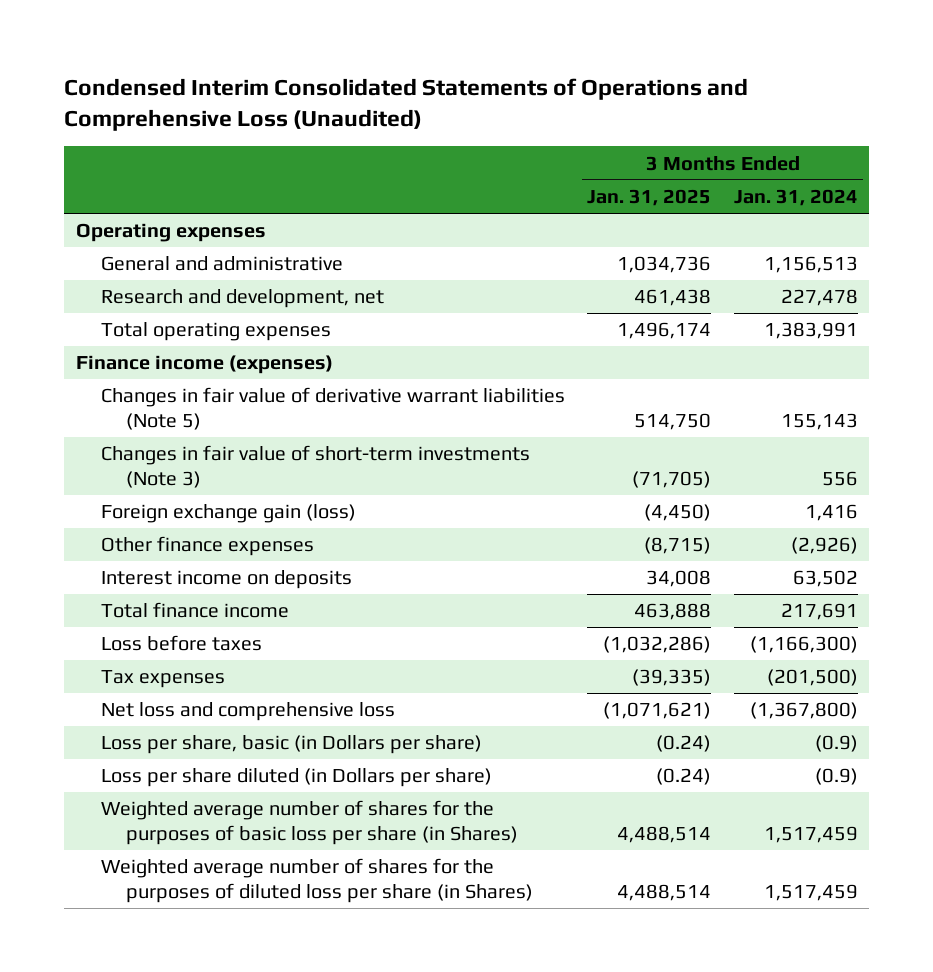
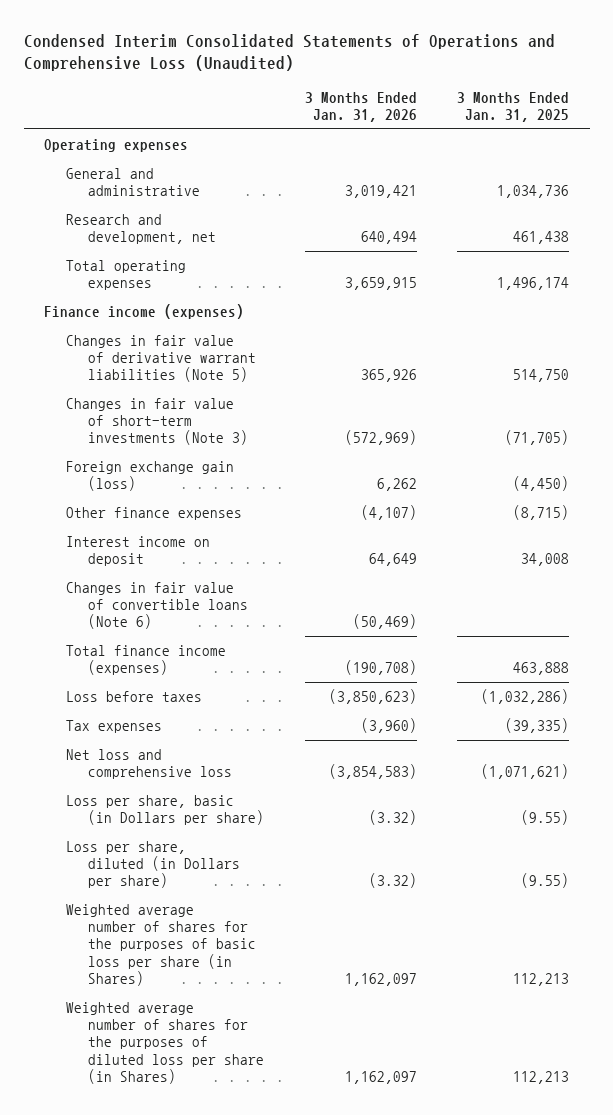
- | 3 Months Ended Jan. 31, 2025 | 3 Months Ended Jan. 31, 2024
+ | 3 Months Ended Jan. 31, 2026 | 3 Months Ended Jan. 31, 2025
- Interest income on deposits | 34,008 | 63,502
- Total finance income | 463,888 | 217,691
+ Interest income on deposit | 64,649 | 34,008
+ Changes in fair value of convertible loans (Note 6) | (50,469) |
+ Total finance income (expenses) | (190,708) | 463,888
- Loss per share, basic (in Dollars per share) | (0.24) | (0.9)
- Loss per share diluted (in Dollars per share) | (0.24) | (0.9)
- Weighted average number of shares for the purposes of basic loss per share (in Shares) | 4,488,514 | 1,517,459
- Weighted average number of shares for the purposes of diluted loss per share (in Shares) | 4,488,514 | 1,517,459
+ Loss per share, basic (in Dollars per share) | (3.32) | (9.55)
+ Loss per share, diluted (in Dollars per share) | (3.32) | (9.55)
+ Weighted average number of shares for the purposes of basic loss per share (in Shares) | 1,162,097 | 112,213
+ Weighted average number of shares for the purposes of diluted loss per share (in Shares) | 1,162,097 | 112,213

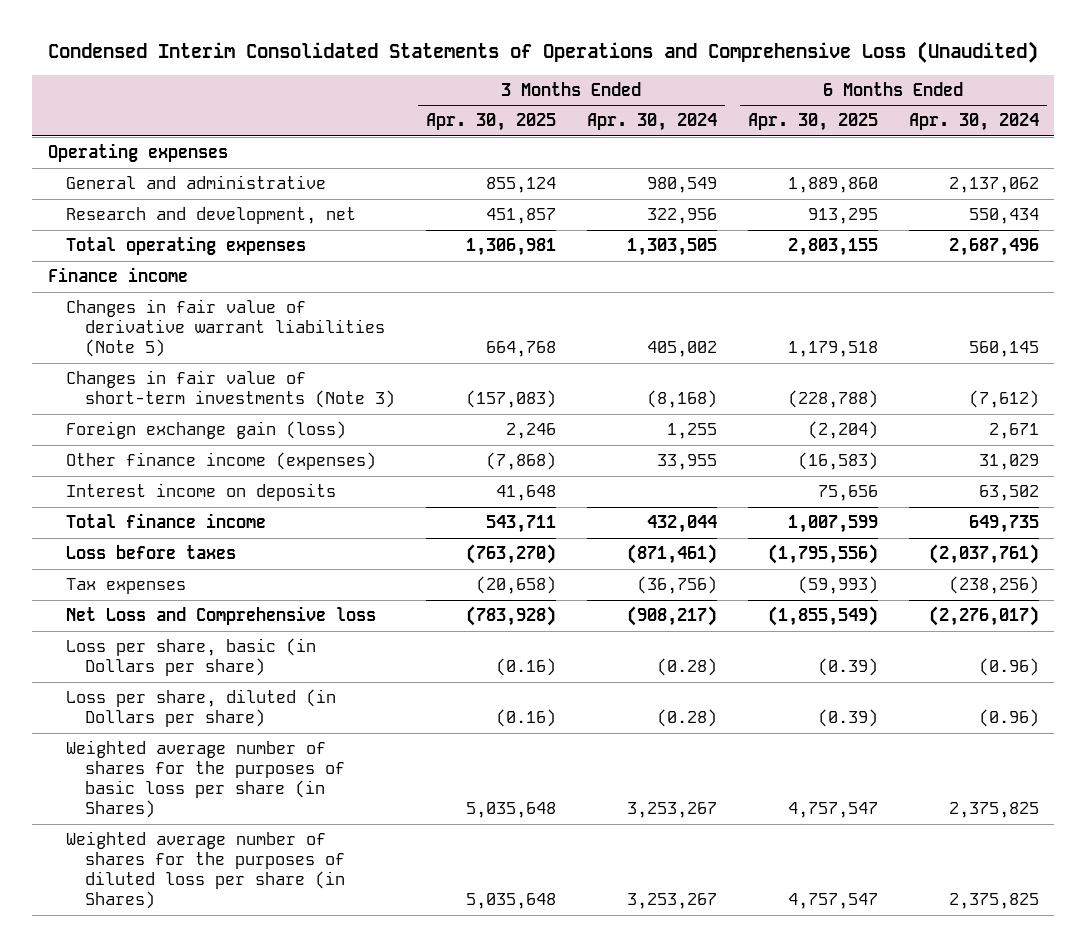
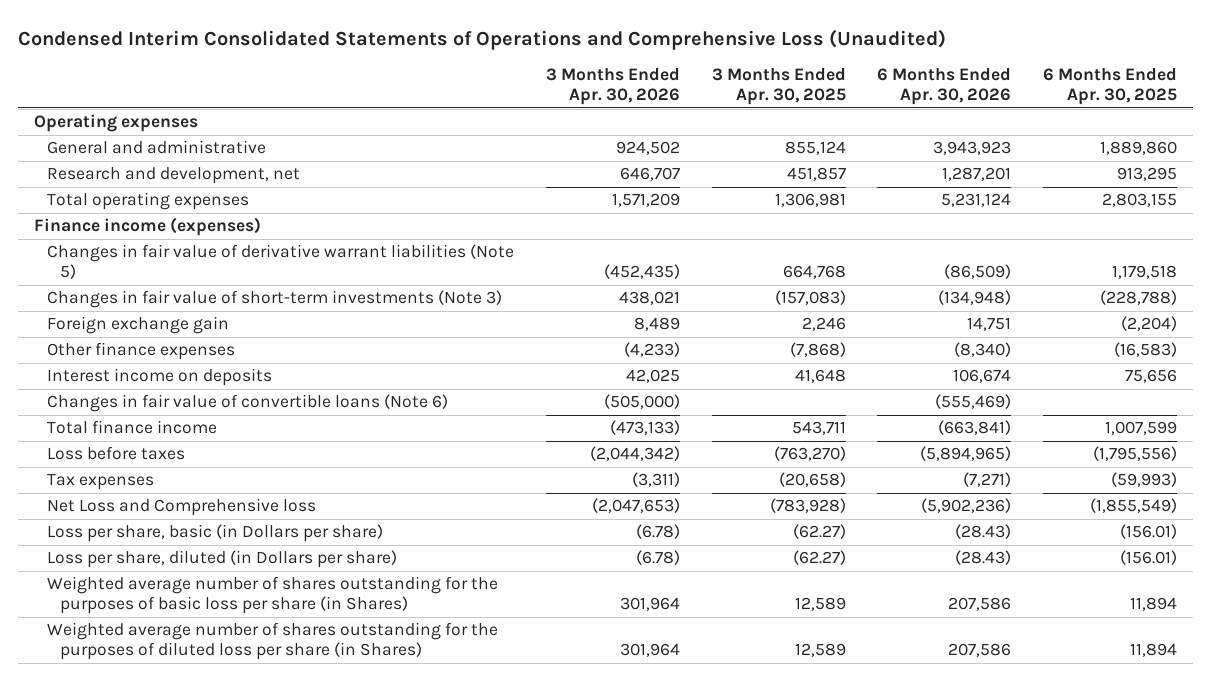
- | 3 Months Ended Apr. 30, 2025 | 3 Months Ended Apr. 30, 2024 | 6 Months Ended Apr. 30, 2025 | 6 Months Ended Apr. 30, 2024
+ | 3 Months Ended Apr. 30, 2026 | 3 Months Ended Apr. 30, 2025 | 6 Months Ended Apr. 30, 2026 | 6 Months Ended Apr. 30, 2025
- Finance income
+ Finance income (expenses)
- Foreign exchange gain (loss) | 2,246 | 1,255 | (2,204) | 2,671
- Other finance income (expenses) | (7,868) | 33,955 | (16,583) | 31,029
+ Foreign exchange gain | 8,489 | 2,246 | 14,751 | (2,204)
+ Other finance expenses | (4,233) | (7,868) | (8,340) | (16,583)
+ Changes in fair value of convertible loans (Note 6) | (505,000) | | (555,469) |
- Loss per share, basic (in Dollars per share) | (0.16) | (0.28) | (0.39) | (0.96)
- Loss per share, diluted (in Dollars per share) | (0.16) | (0.28) | (0.39) | (0.96)
- Weighted average number of shares for the purposes of basic loss per share (in Shares) | 5,035,648 | 3,253,267 | 4,757,547 | 2,375,825
- Weighted average number of shares for the purposes of diluted loss per share (in Shares) | 5,035,648 | 3,253,267 | 4,757,547 | 2,375,825
+ Loss per share, basic (in Dollars per share) | (6.78) | (62.27) | (28.43) | (156.01)
+ Loss per share, diluted (in Dollars per share) | (6.78) | (62.27) | (28.43) | (156.01)
+ Weighted average number of shares outstanding for the purposes of basic loss per share (in Shares) | 301,964 | 12,589 | 207,586 | 11,894
+ Weighted average number of shares outstanding for the purposes of diluted loss per share (in Shares) | 301,964 | 12,589 | 207,586 | 11,894

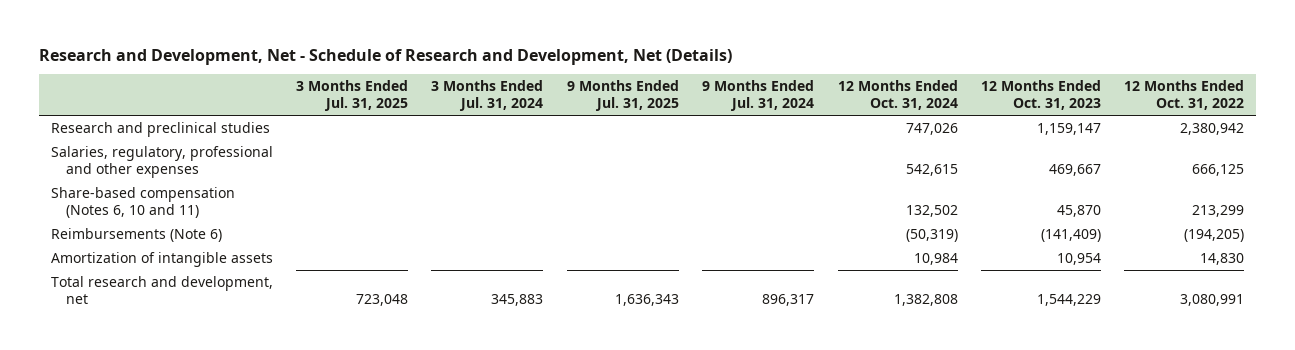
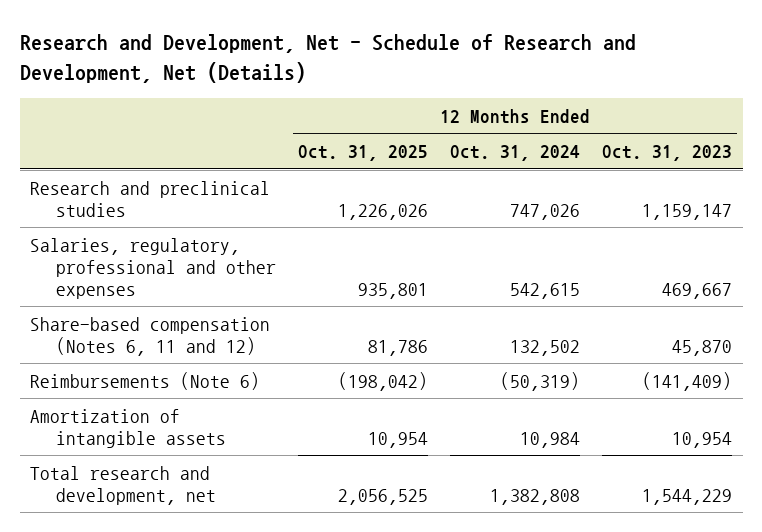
- | 3 Months Ended Jul. 31, 2025 | 3 Months Ended Jul. 31, 2024 | 9 Months Ended Jul. 31, 2025 | 9 Months Ended Jul. 31, 2024 | 12 Months Ended Oct. 31, 2024 | 12 Months Ended Oct. 31, 2023 | 12 Months Ended Oct. 31, 2022
+ | 12 Months Ended Oct. 31, 2025 | 12 Months Ended Oct. 31, 2024 | 12 Months Ended Oct. 31, 2023
- Share-based compensation (Notes 6, 10 and 11) | | | | | 132,502 | 45,870 | 213,299
+ Share-based compensation (Notes 6, 11 and 12) | 81,786 | 132,502 | 45,870

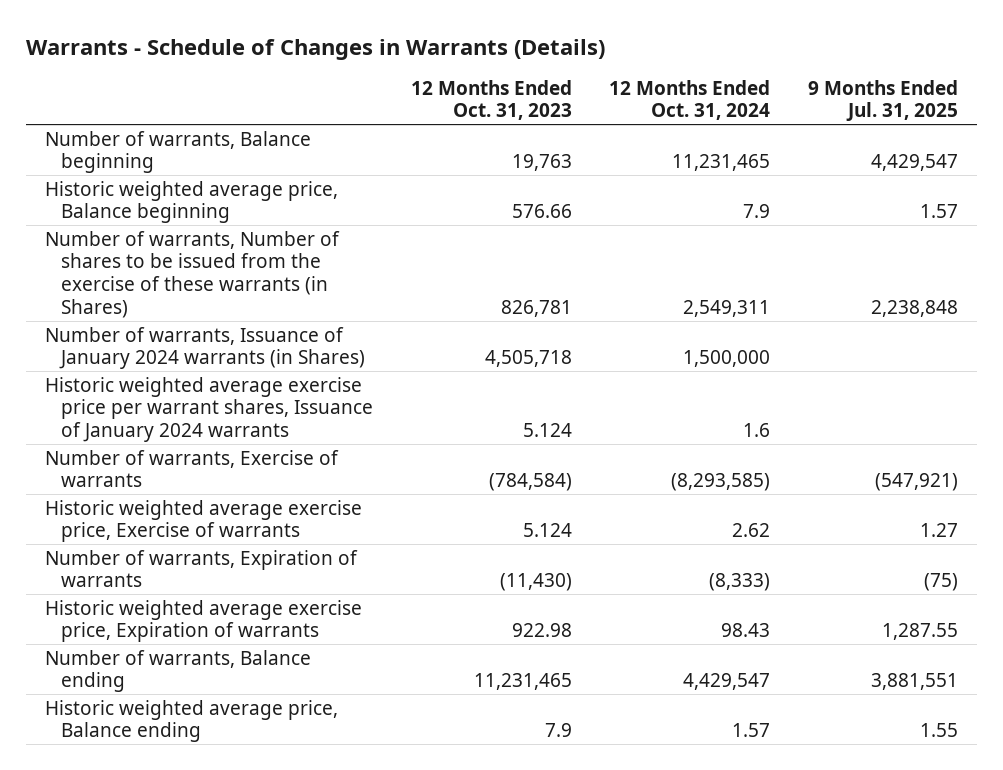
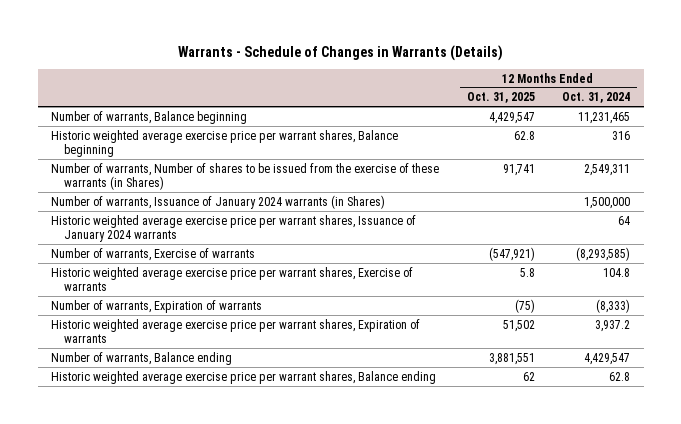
- | 12 Months Ended Oct. 31, 2023 | 12 Months Ended Oct. 31, 2024 | 9 Months Ended Jul. 31, 2025
+ | 12 Months Ended Oct. 31, 2025 | 12 Months Ended Oct. 31, 2024
- Historic weighted average price, Balance beginning | 576.66 | 7.9 | 1.57
+ Historic weighted average exercise price per warrant shares, Balance beginning | 62.8 | 316
- Historic weighted average exercise price per warrant shares, Issuance of January 2024 warrants | 5.124 | 1.6 |
+ Historic weighted average exercise price per warrant shares, Issuance of January 2024 warrants | | 64
- Historic weighted average exercise price, Exercise of warrants | 5.124 | 2.62 | 1.27
+ Historic weighted average exercise price per warrant shares, Exercise of warrants | 5.8 | 104.8
- Historic weighted average exercise price, Expiration of warrants | 922.98 | 98.43 | 1,287.55
+ Historic weighted average exercise price per warrant shares, Expiration of warrants | 51,502 | 3,937.2
- Historic weighted average price, Balance ending | 7.9 | 1.57 | 1.55
+ Historic weighted average exercise price per warrant shares, Balance ending | 62 | 62.8

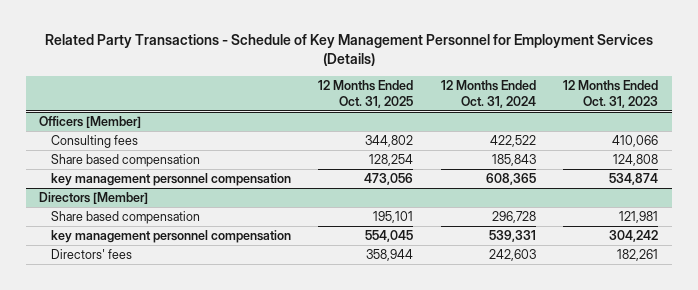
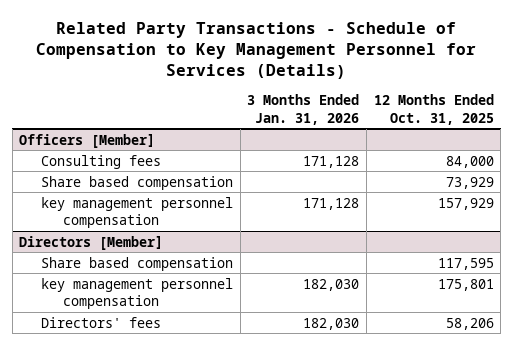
- Related Party Transactions - Schedule of Key Management Personnel for Employment Services (Details)
+ Related Party Transactions - Schedule of Compensation to Key Management Personnel for Services (Details)
- | 12 Months Ended Oct. 31, 2025 | 12 Months Ended Oct. 31, 2024 | 12 Months Ended Oct. 31, 2023
+ | 3 Months Ended Jan. 31, 2026 | 12 Months Ended Oct. 31, 2025
@ Officers [Member]
- Consulting fees | 344,802 | 422,522 | 410,066
- Share based compensation | 128,254 | 185,843 | 124,808
- key management personnel compensation | 473,056 | 608,365 | 534,874
+ Consulting fees | 171,128 | 84,000
+ Share based compensation | | 73,929
+ key management personnel compensation | 171,128 | 157,929
@ Directors [Member]
- Share based compensation | 195,101 | 296,728 | 121,981
- key management personnel compensation | 554,045 | 539,331 | 304,242
- Directors' fees | 358,944 | 242,603 | 182,261
+ Share based compensation | | 117,595
+ key management personnel compensation | 182,030 | 175,801
+ Directors' fees | 182,030 | 58,206

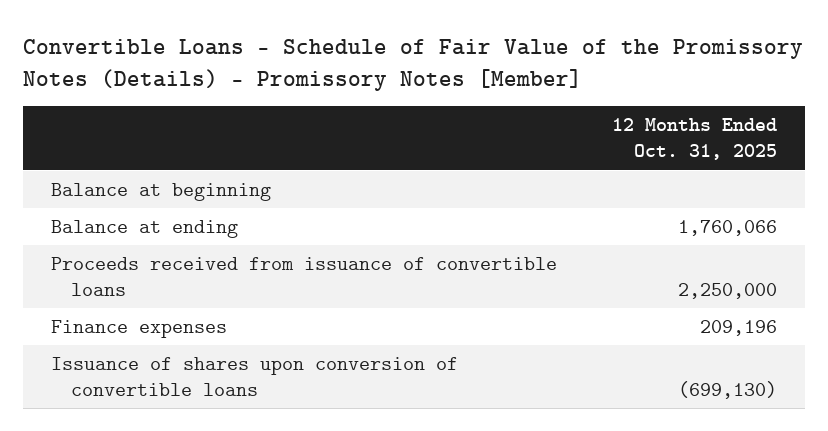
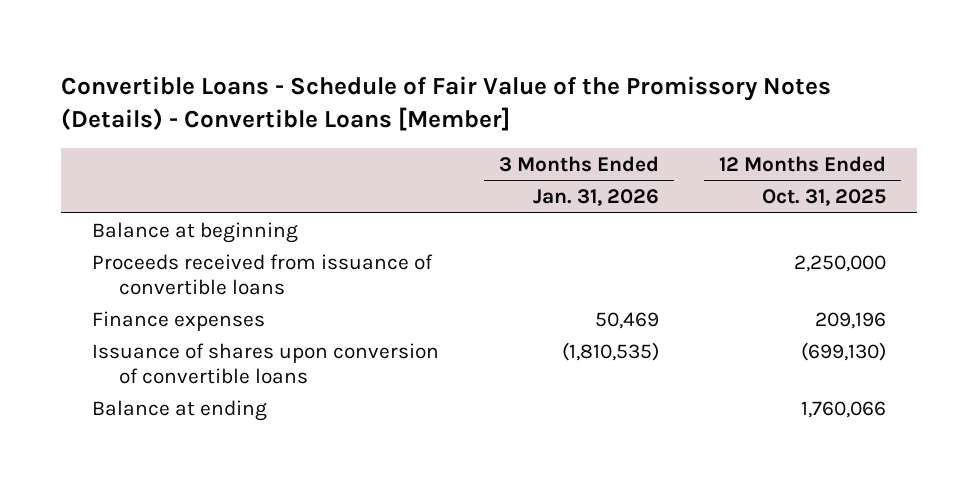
- Convertible Loans - Schedule of Fair Value of the Promissory Notes (Details) - Promissory Notes [Member]
+ Convertible Loans - Schedule of Fair Value of the Promissory Notes (Details) - Convertible Loans [Member]
- | 12 Months Ended Oct. 31, 2025
+ | 3 Months Ended Jan. 31, 2026 | 12 Months Ended Oct. 31, 2025
moved down: Balance at ending | | 1,760,066

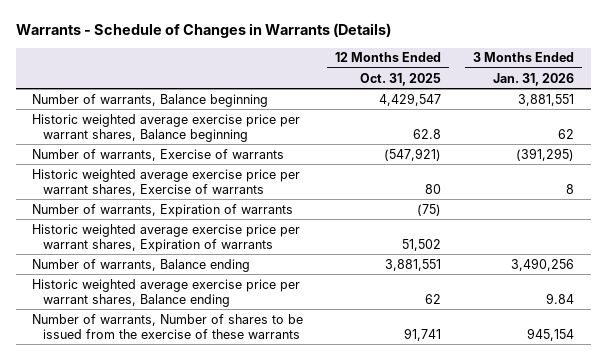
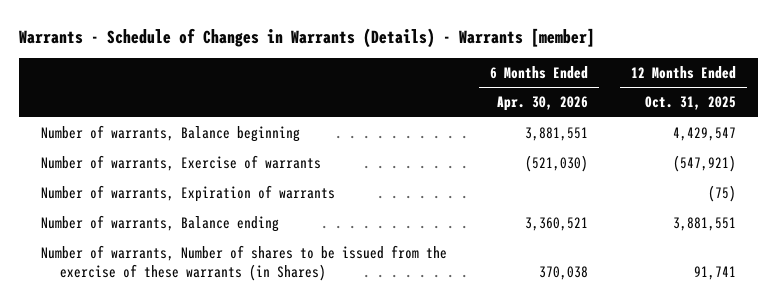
- Warrants - Schedule of Changes in Warrants (Details)
+ Warrants - Schedule of Changes in Warrants (Details) - Warrants [member]
- | 12 Months Ended Oct. 31, 2025 | 3 Months Ended Jan. 31, 2026
+ | 6 Months Ended Apr. 30, 2026 | 12 Months Ended Oct. 31, 2025
- Historic weighted average exercise price per warrant shares, Balance beginning | 62.8 | 62
- Historic weighted average exercise price per warrant shares, Exercise of warrants | 80 | 8
- Historic weighted average exercise price per warrant shares, Expiration of warrants | 51,502 |
- Historic weighted average exercise price per warrant shares, Balance ending | 62 | 9.84
- Number of warrants, Number of shares to be issued from the exercise of these warrants | 91,741 | 945,154
+ Number of warrants, Number of shares to be issued from the exercise of these warrants (in Shares) | 370,038 | 91,741

